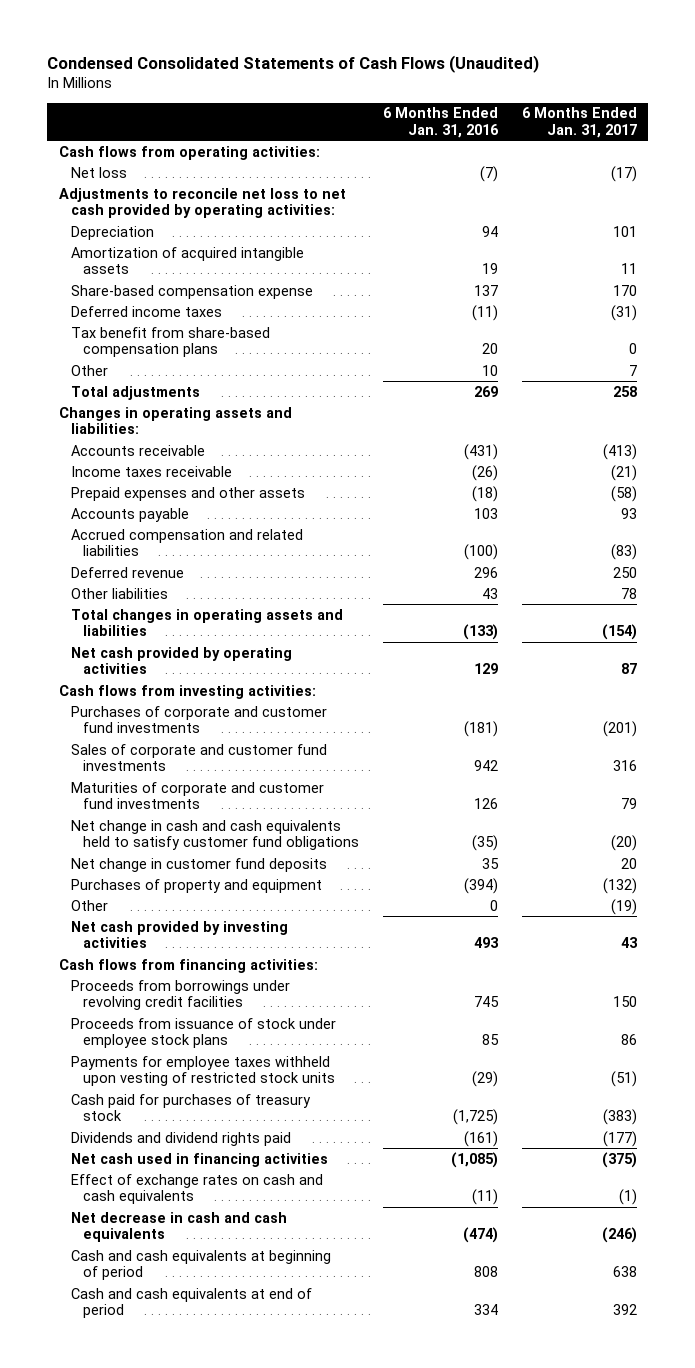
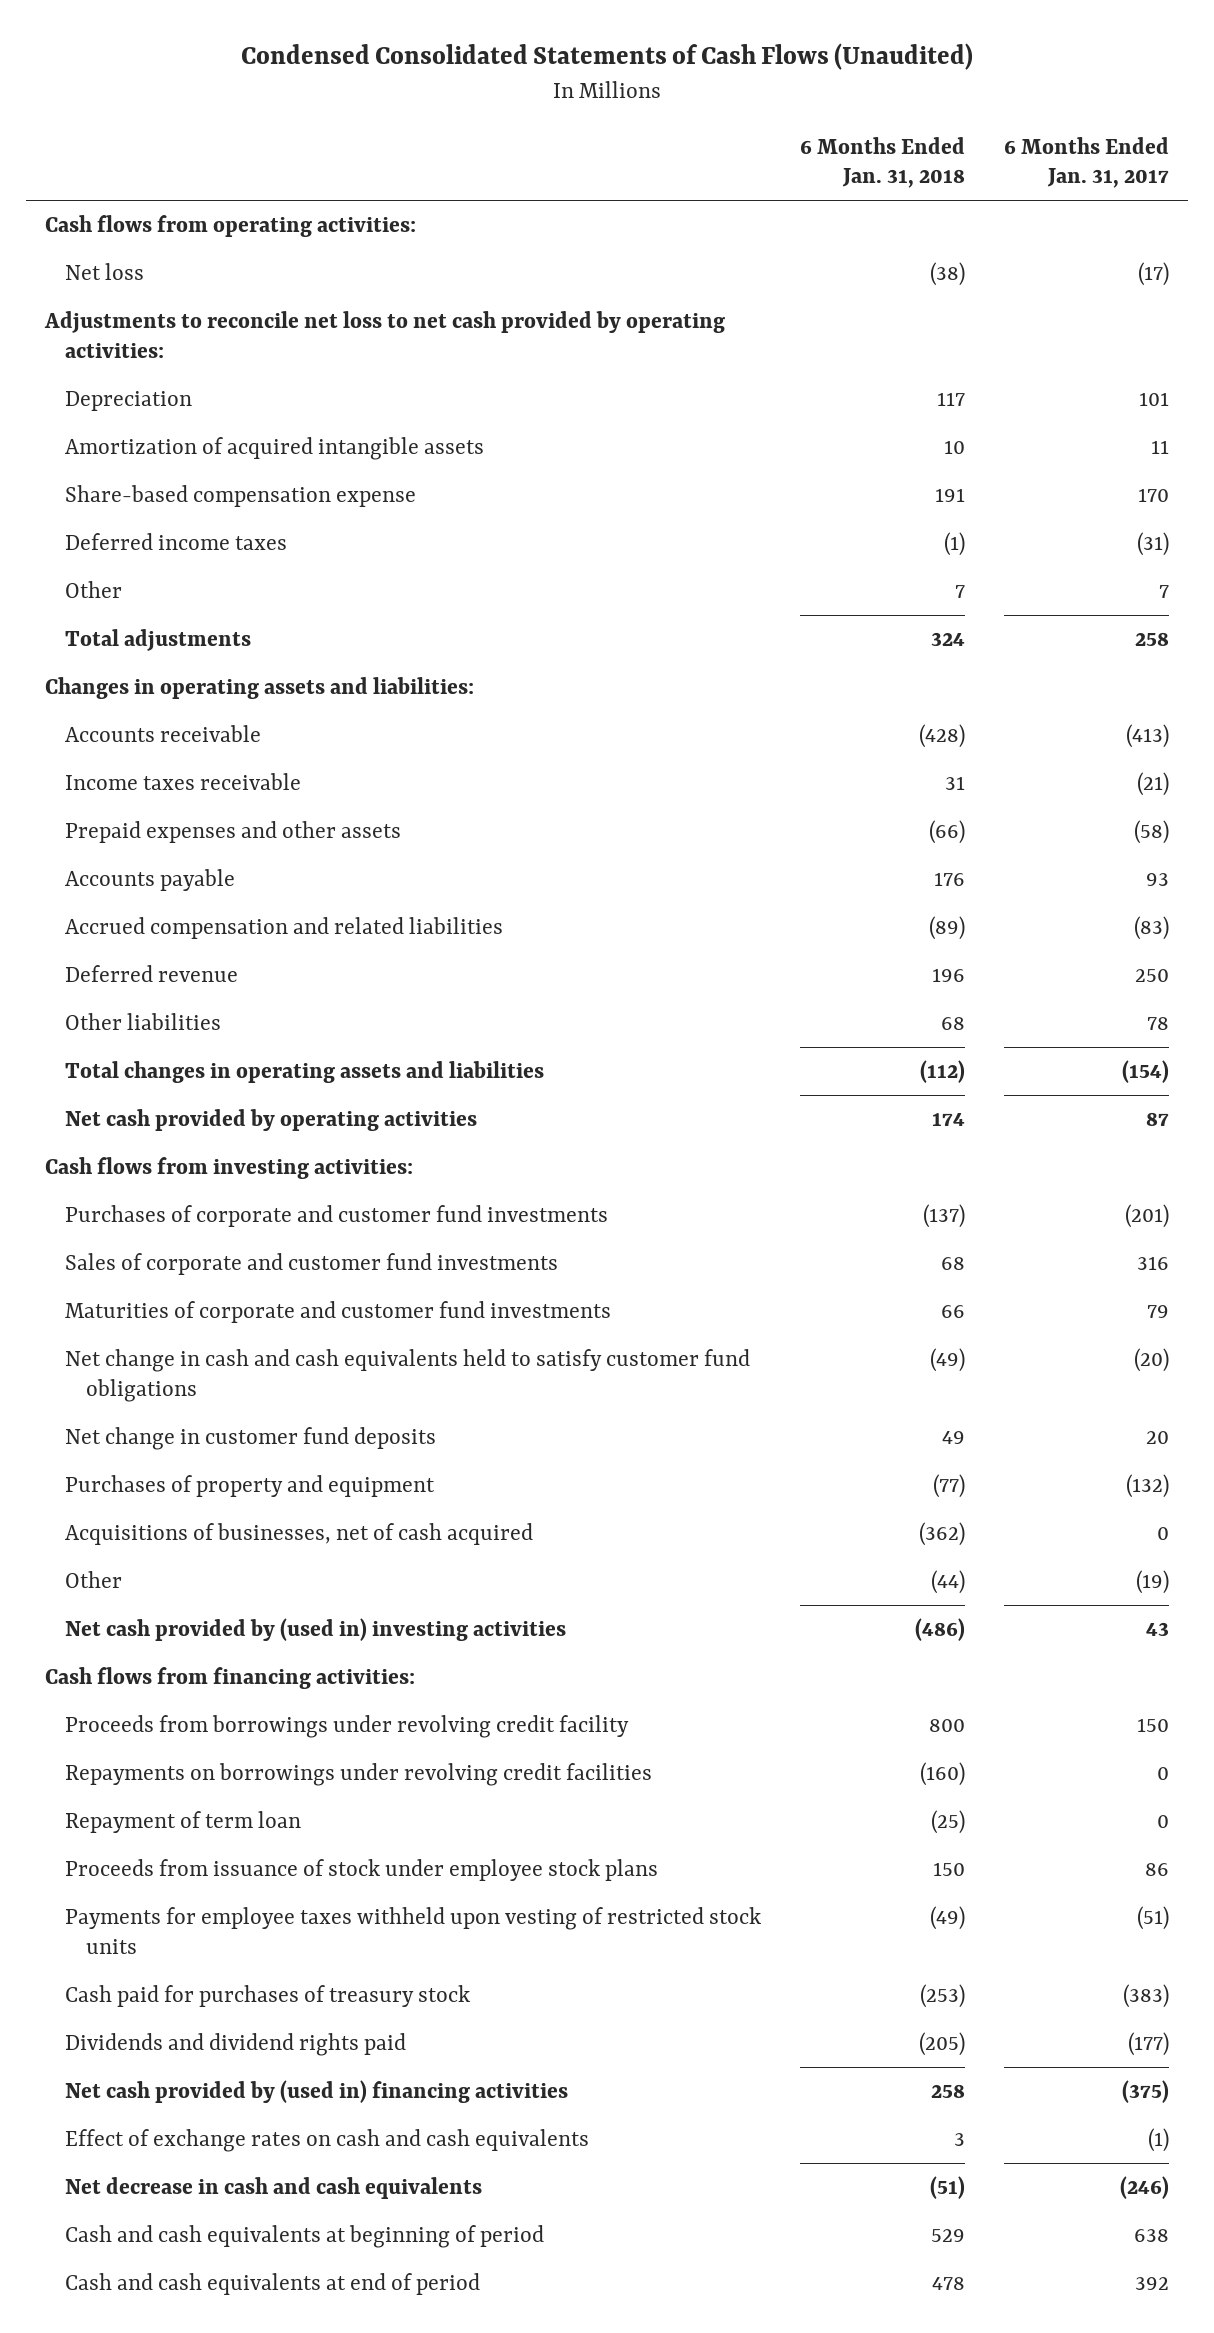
- | 6 Months Ended Jan. 31, 2016 | 6 Months Ended Jan. 31, 2017
+ | 6 Months Ended Jan. 31, 2018 | 6 Months Ended Jan. 31, 2017
- Tax benefit from share-based compensation plans | 20 | 0
+ Acquisitions of businesses, net of cash acquired | (362) | 0
- Net cash provided by investing activities | 493 | 43
+ Net cash provided by (used in) investing activities | (486) | 43
- Proceeds from borrowings under revolving credit facilities | 745 | 150
+ Proceeds from borrowings under revolving credit facility | 800 | 150
+ Repayments on borrowings under revolving credit facilities | (160) | 0
+ Repayment of term loan | (25) | 0
- Net cash used in financing activities | (1,085) | (375)
+ Net cash provided by (used in) financing activities | 258 | (375)

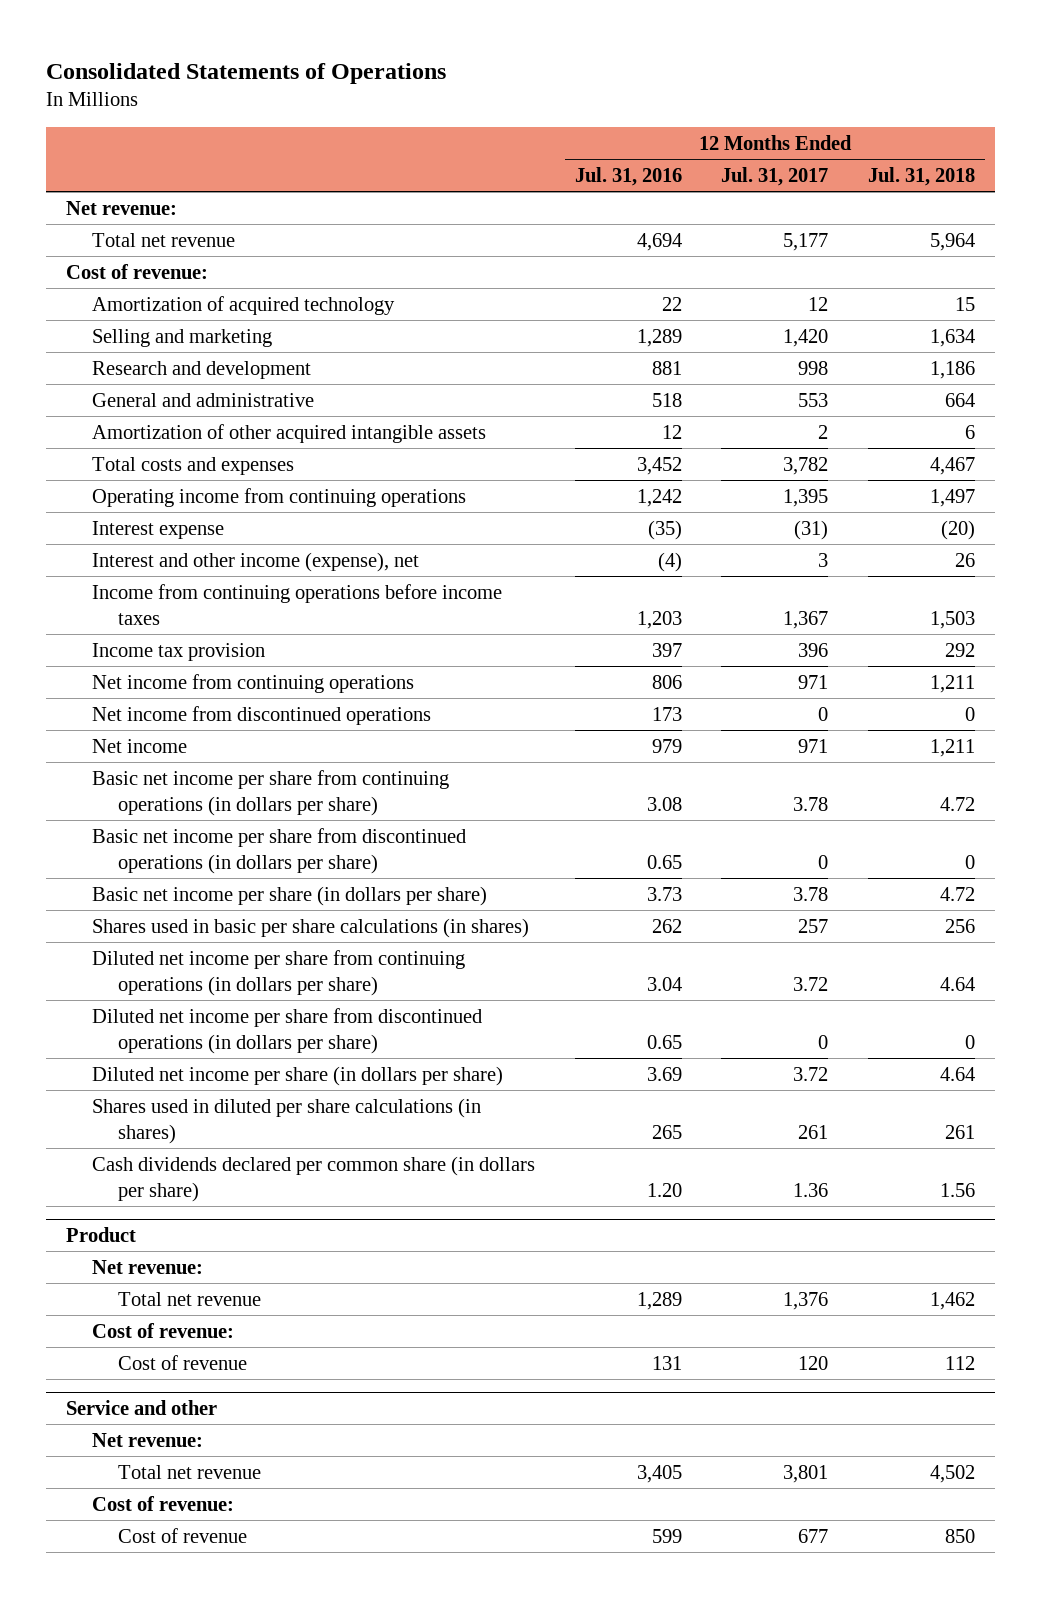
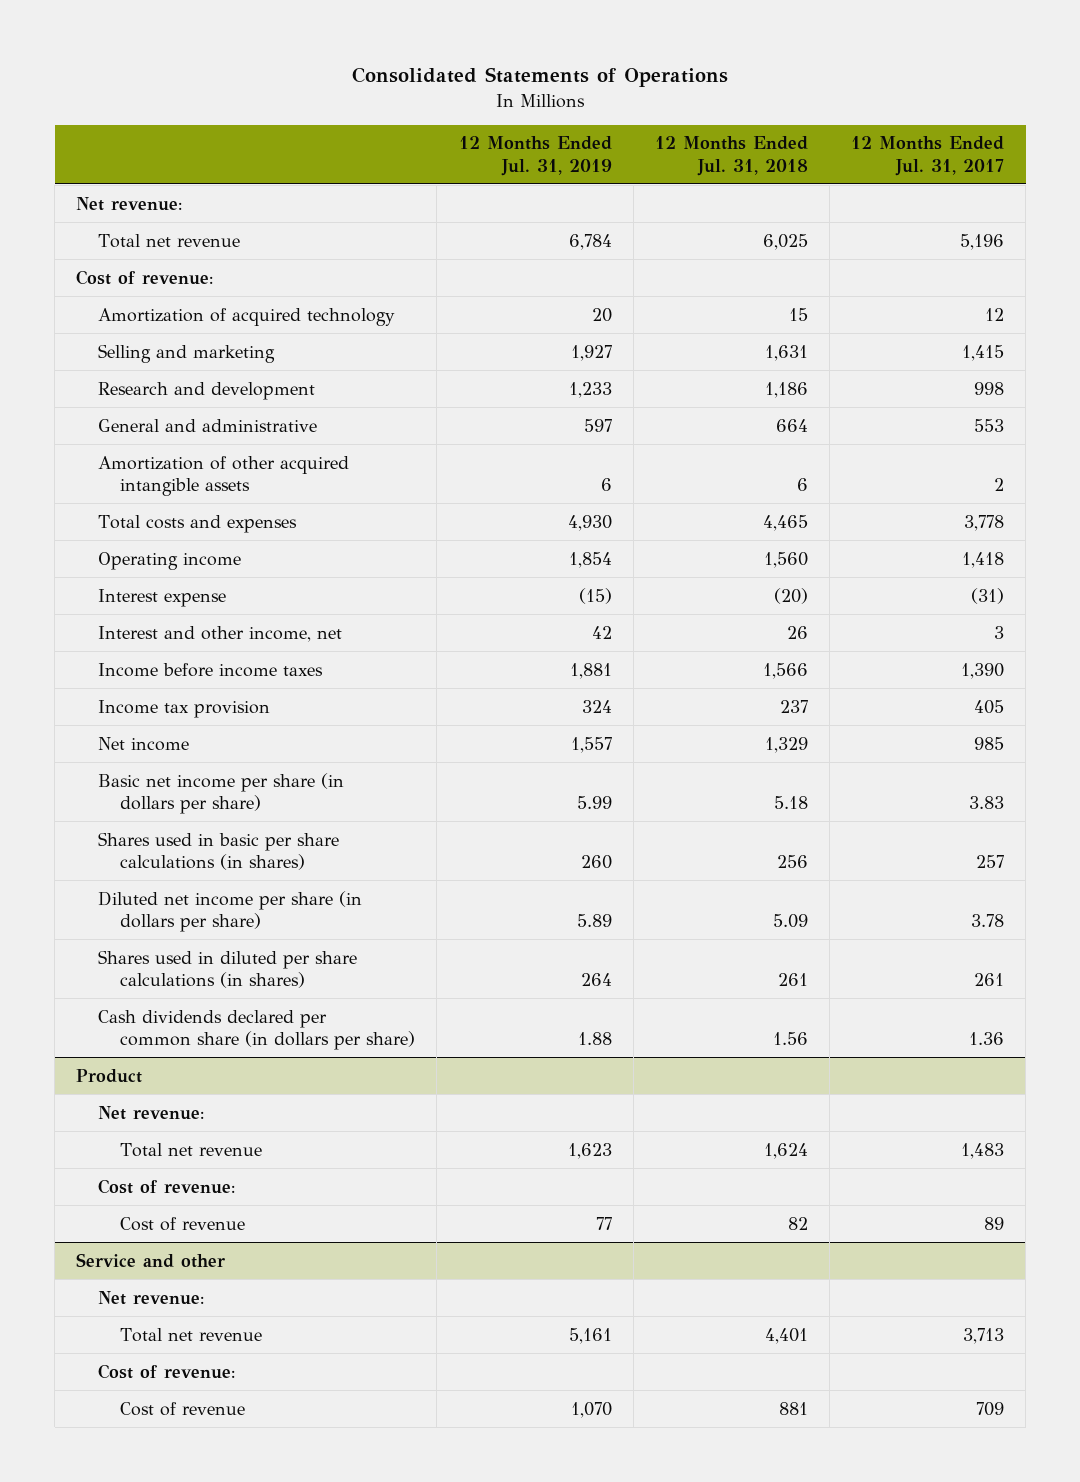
- | 12 Months Ended Jul. 31, 2016 | 12 Months Ended Jul. 31, 2017 | 12 Months Ended Jul. 31, 2018
+ | 12 Months Ended Jul. 31, 2019 | 12 Months Ended Jul. 31, 2018 | 12 Months Ended Jul. 31, 2017
- Total net revenue | 4,694 | 5,177 | 5,964
+ Total net revenue | 6,784 | 6,025 | 5,196
- Selling and marketing | 1,289 | 1,420 | 1,634
+ Selling and marketing | 1,927 | 1,631 | 1,415
- Total costs and expenses | 3,452 | 3,782 | 4,467
- Operating income from continuing operations | 1,242 | 1,395 | 1,497
+ Total costs and expenses | 4,930 | 4,465 | 3,778
+ Operating income | 1,854 | 1,560 | 1,418
- Interest and other income (expense), net | (4) | 3 | 26
- Income from continuing operations before income taxes | 1,203 | 1,367 | 1,503
- Income tax provision | 397 | 396 | 292
- Net income from continuing operations | 806 | 971 | 1,211
- Net income from discontinued operations | 173 | 0 | 0
- Net income | 979 | 971 | 1,211
- Basic net income per share from continuing operations (in dollars per share) | 3.08 | 3.78 | 4.72
- Basic net income per share from discontinued operations (in dollars per share) | 0.65 | 0 | 0
- Basic net income per share (in dollars per share) | 3.73 | 3.78 | 4.72
+ Interest and other income, net | 42 | 26 | 3
+ Income before income taxes | 1,881 | 1,566 | 1,390
+ Income tax provision | 324 | 237 | 405
+ Net income | 1,557 | 1,329 | 985
+ Basic net income per share (in dollars per share) | 5.99 | 5.18 | 3.83
- Diluted net income per share from continuing operations (in dollars per share) | 3.04 | 3.72 | 4.64
- Diluted net income per share from discontinued operations (in dollars per share) | 0.65 | 0 | 0
- Diluted net income per share (in dollars per share) | 3.69 | 3.72 | 4.64
+ Diluted net income per share (in dollars per share) | 5.89 | 5.09 | 3.78
@ Product
- Total net revenue | 1,289 | 1,376 | 1,462
+ Total net revenue | 1,623 | 1,624 | 1,483
- Cost of revenue | 131 | 120 | 112
+ Cost of revenue | 77 | 82 | 89
@ Service and other
- Total net revenue | 3,405 | 3,801 | 4,502
+ Total net revenue | 5,161 | 4,401 | 3,713
- Cost of revenue | 599 | 677 | 850
+ Cost of revenue | 1,070 | 881 | 709

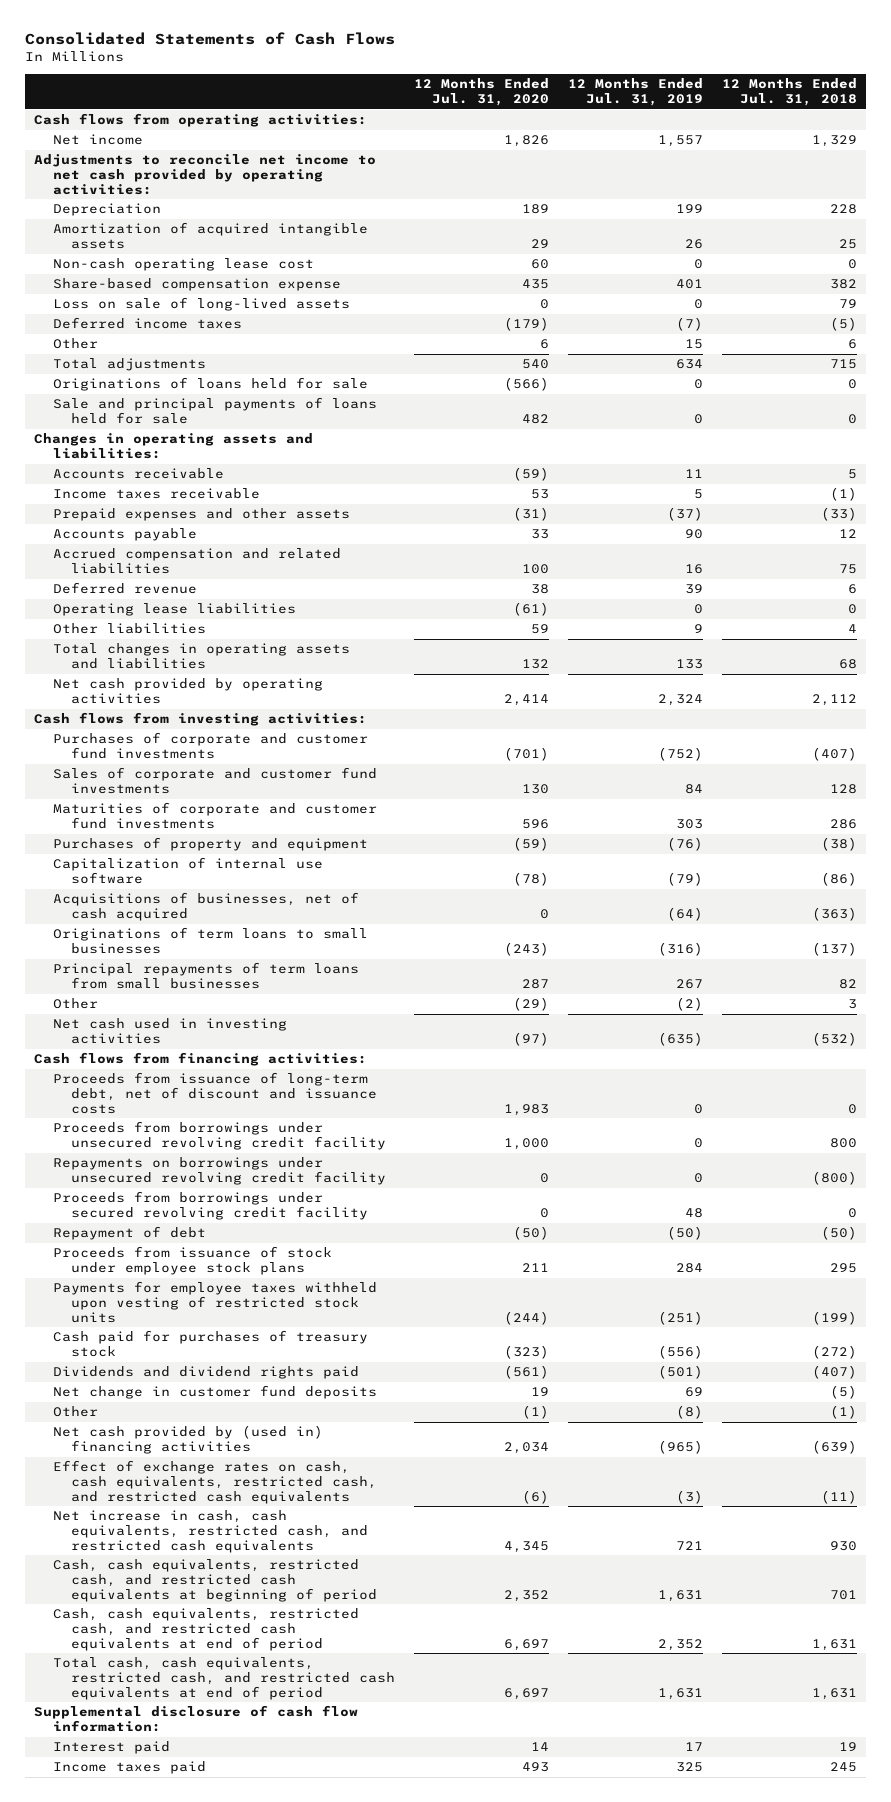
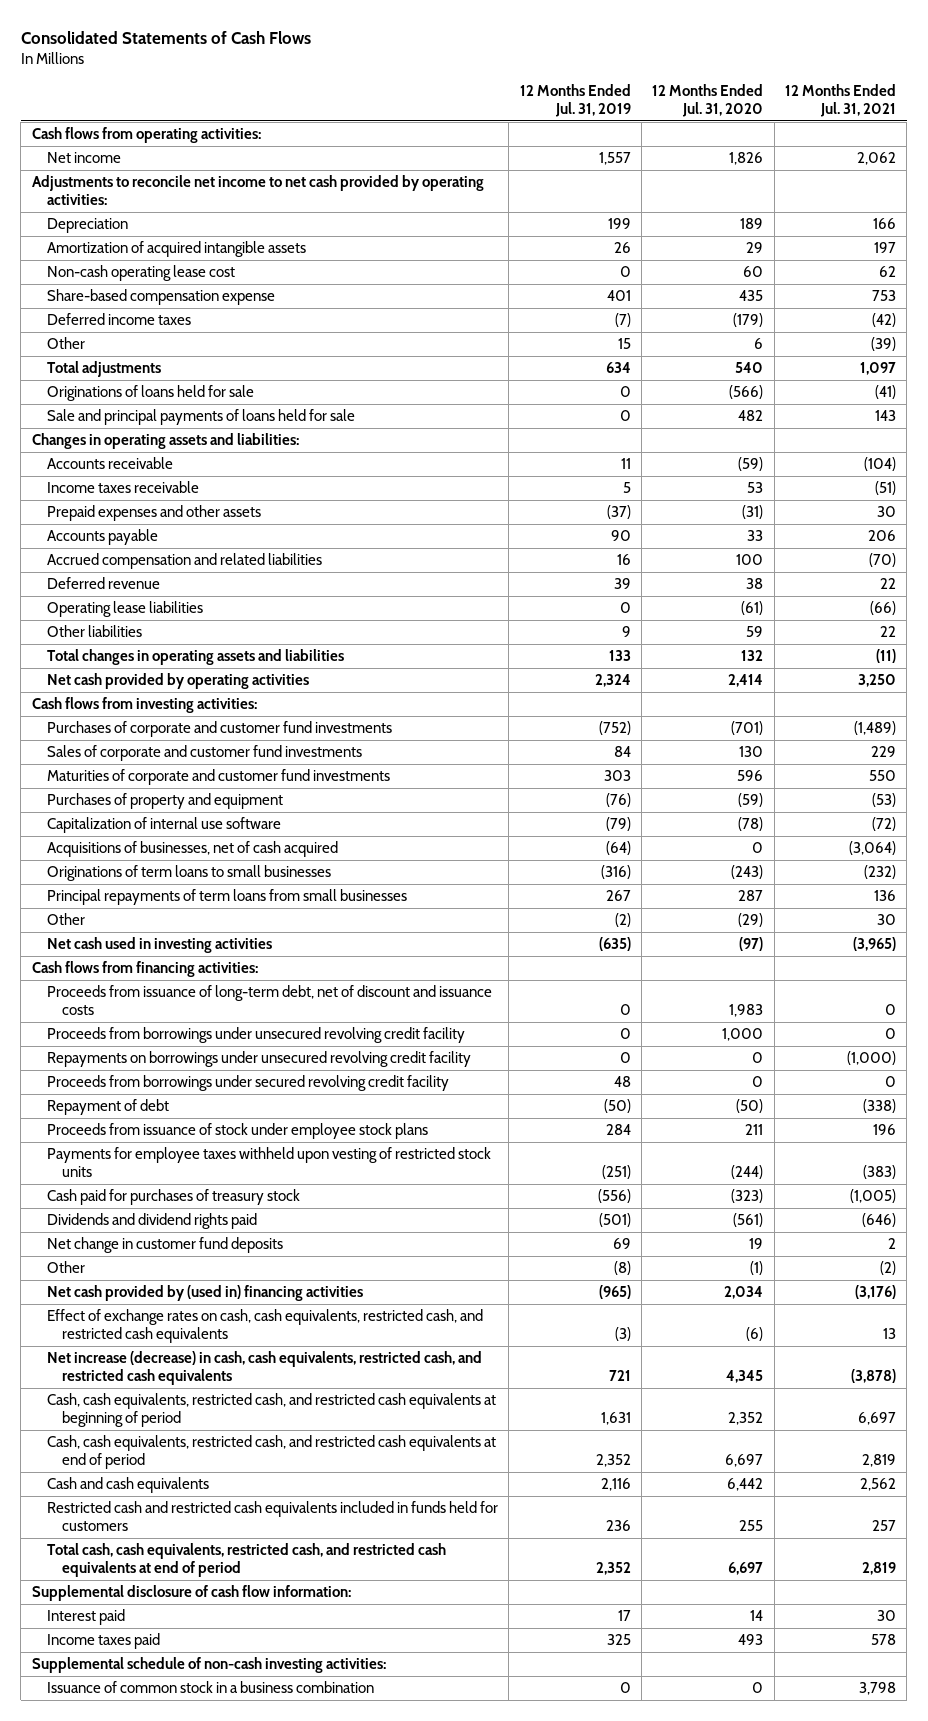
- | 12 Months Ended Jul. 31, 2020 | 12 Months Ended Jul. 31, 2019 | 12 Months Ended Jul. 31, 2018
+ | 12 Months Ended Jul. 31, 2019 | 12 Months Ended Jul. 31, 2020 | 12 Months Ended Jul. 31, 2021
- Loss on sale of long-lived assets | 0 | 0 | 79
- Net increase in cash, cash equivalents, restricted cash, and restricted cash equivalents | 4,345 | 721 | 930
+ Net increase (decrease) in cash, cash equivalents, restricted cash, and restricted cash equivalents | 721 | 4,345 | (3,878)
- Total cash, cash equivalents, restricted cash, and restricted cash equivalents at end of period | 6,697 | 1,631 | 1,631
+ Cash and cash equivalents | 2,116 | 6,442 | 2,562
+ Restricted cash and restricted cash equivalents included in funds held for customers | 236 | 255 | 257
+ Total cash, cash equivalents, restricted cash, and restricted cash equivalents at end of period | 2,352 | 6,697 | 2,819
+ Supplemental schedule of non-cash investing activities:
+ Issuance of common stock in a business combination | 0 | 0 | 3,798

